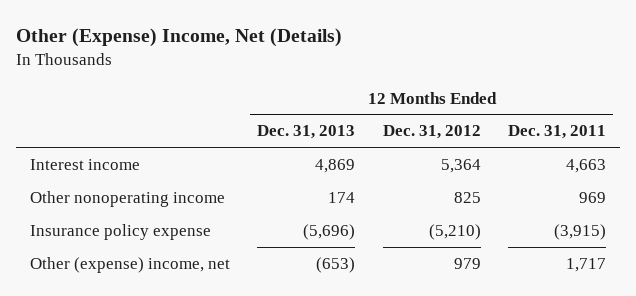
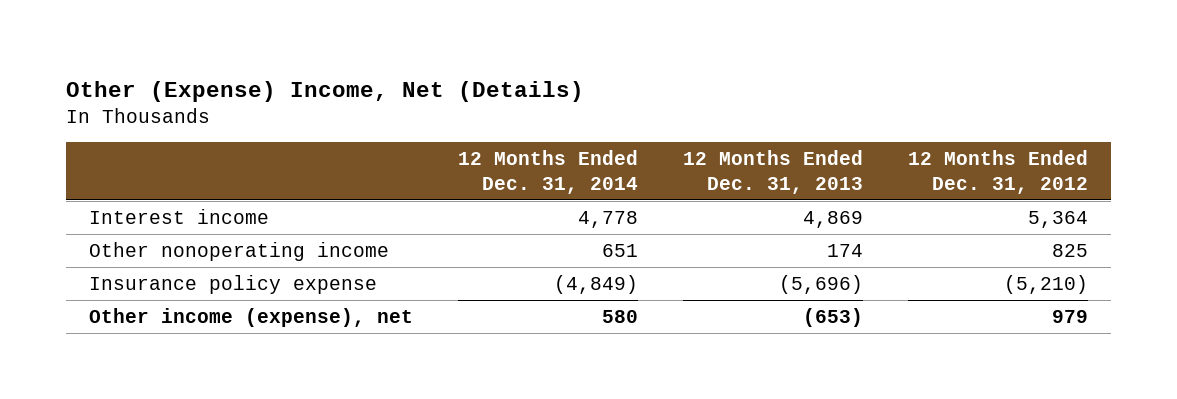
- | 12 Months Ended Dec. 31, 2013 | 12 Months Ended Dec. 31, 2012 | 12 Months Ended Dec. 31, 2011
+ | 12 Months Ended Dec. 31, 2014 | 12 Months Ended Dec. 31, 2013 | 12 Months Ended Dec. 31, 2012
- Other (expense) income, net | (653) | 979 | 1,717
+ Other income (expense), net | 580 | (653) | 979

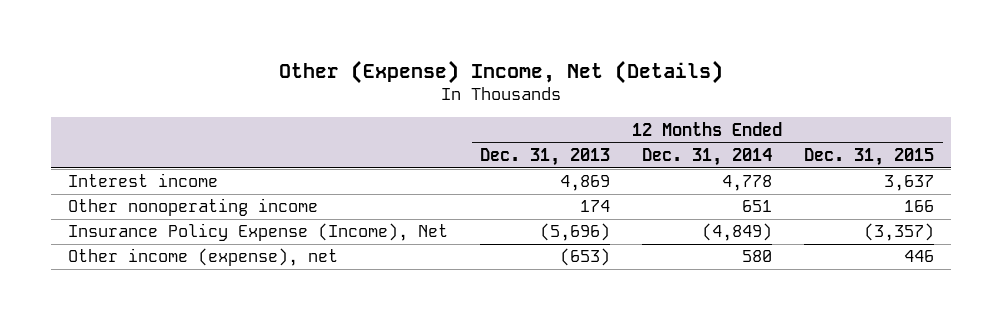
- | 12 Months Ended Dec. 31, 2014 | 12 Months Ended Dec. 31, 2013 | 12 Months Ended Dec. 31, 2012
+ | 12 Months Ended Dec. 31, 2013 | 12 Months Ended Dec. 31, 2014 | 12 Months Ended Dec. 31, 2015
- Insurance policy expense | (4,849) | (5,696) | (5,210)
+ Insurance Policy Expense (Income), Net | (5,696) | (4,849) | (3,357)

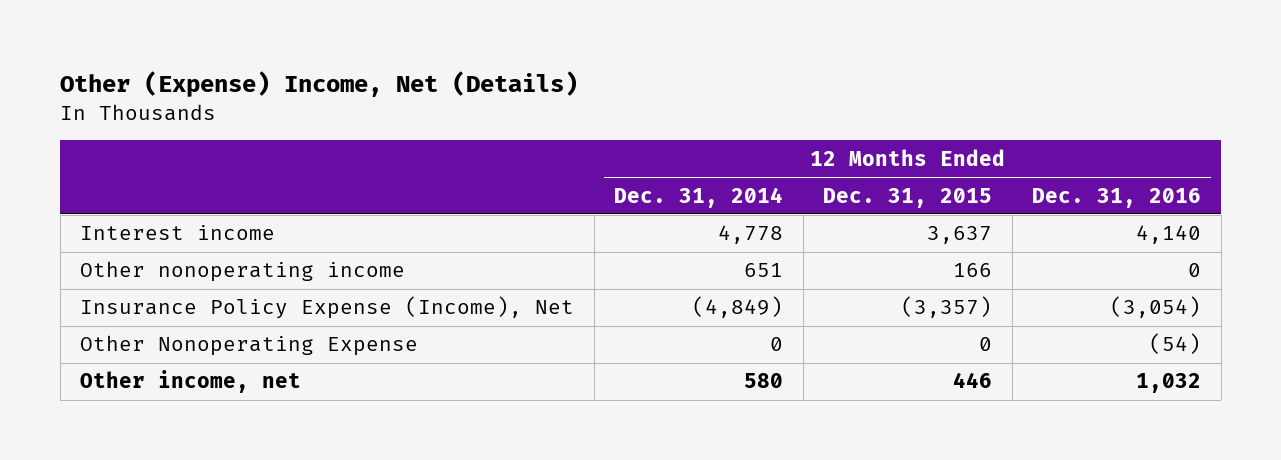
- | 12 Months Ended Dec. 31, 2013 | 12 Months Ended Dec. 31, 2014 | 12 Months Ended Dec. 31, 2015
+ | 12 Months Ended Dec. 31, 2014 | 12 Months Ended Dec. 31, 2015 | 12 Months Ended Dec. 31, 2016
- Other income (expense), net | (653) | 580 | 446
+ Other Nonoperating Expense | 0 | 0 | (54)
+ Other income, net | 580 | 446 | 1,032

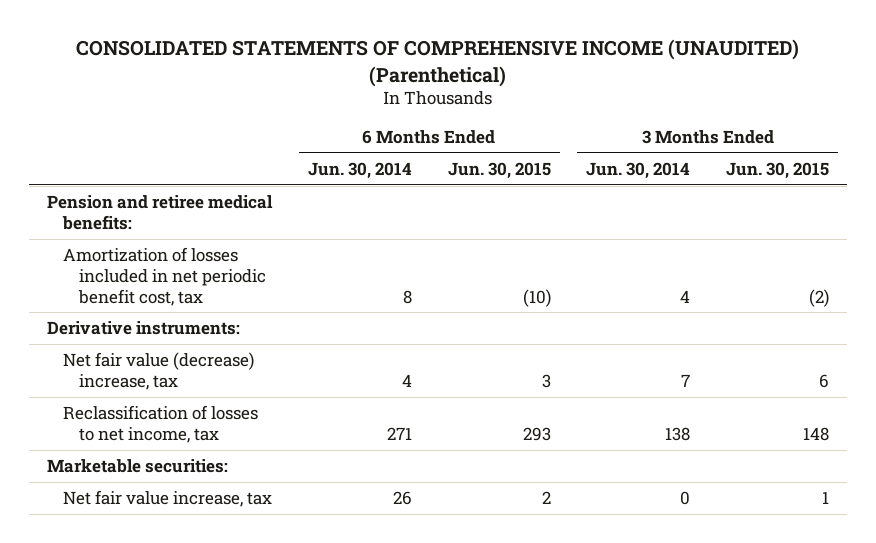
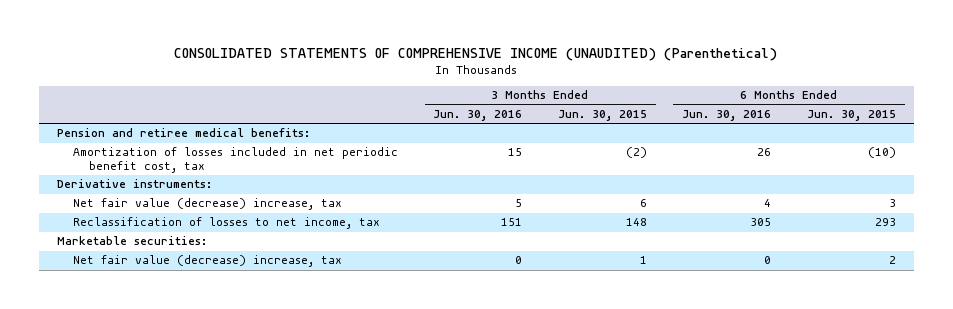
- | 6 Months Ended Jun. 30, 2014 | 6 Months Ended Jun. 30, 2015 | 3 Months Ended Jun. 30, 2014 | 3 Months Ended Jun. 30, 2015
+ | 3 Months Ended Jun. 30, 2016 | 3 Months Ended Jun. 30, 2015 | 6 Months Ended Jun. 30, 2016 | 6 Months Ended Jun. 30, 2015
- Net fair value increase, tax | 26 | 2 | 0 | 1
+ Net fair value (decrease) increase, tax | 0 | 1 | 0 | 2

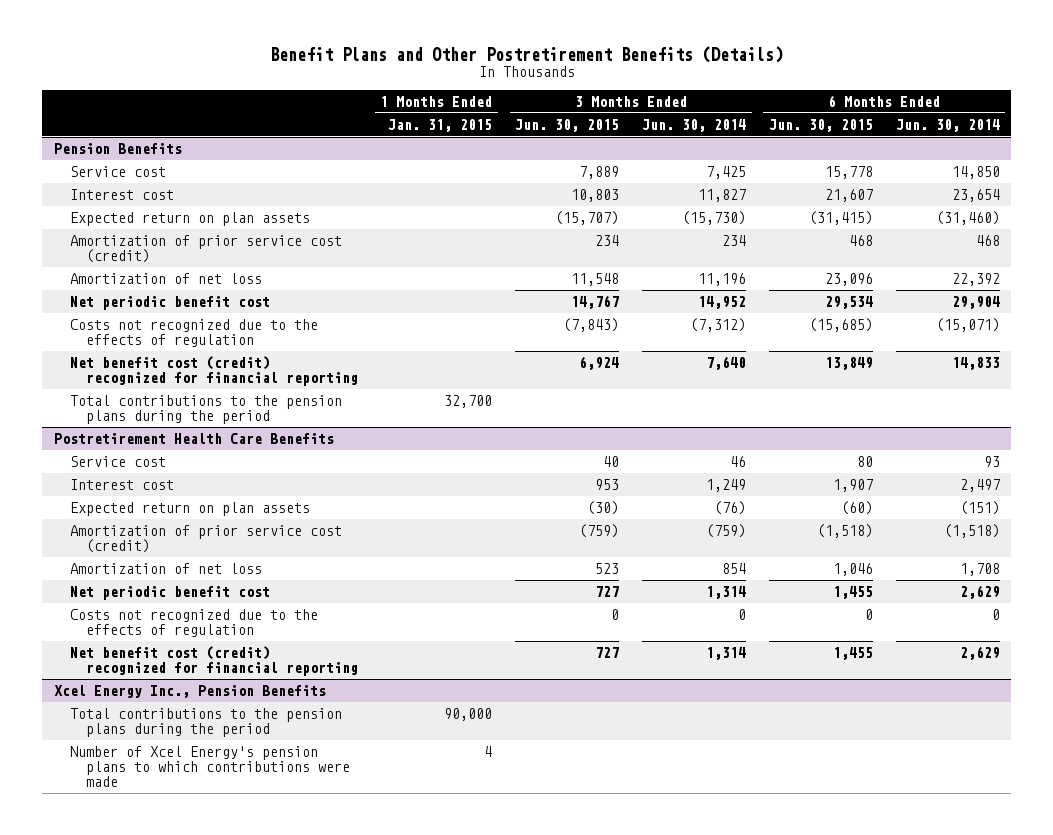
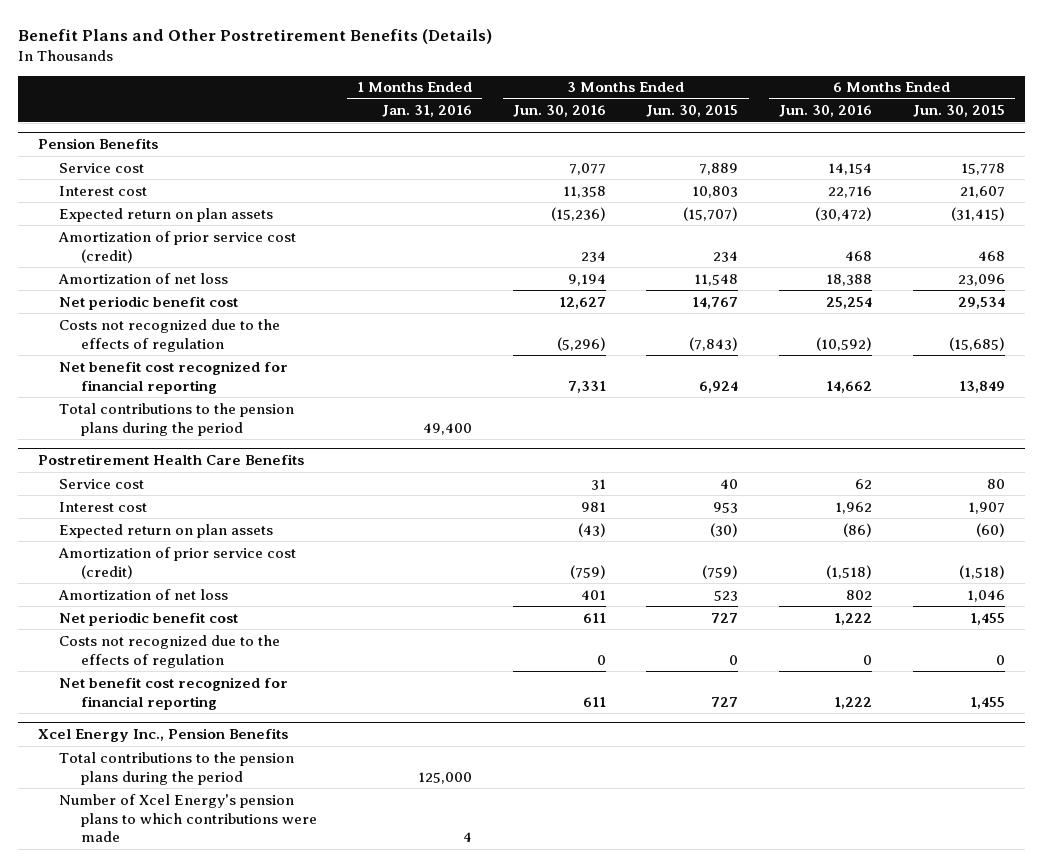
- | 1 Months Ended Jan. 31, 2015 | 3 Months Ended Jun. 30, 2015 | 3 Months Ended Jun. 30, 2014 | 6 Months Ended Jun. 30, 2015 | 6 Months Ended Jun. 30, 2014
+ | 1 Months Ended Jan. 31, 2016 | 3 Months Ended Jun. 30, 2016 | 3 Months Ended Jun. 30, 2015 | 6 Months Ended Jun. 30, 2016 | 6 Months Ended Jun. 30, 2015
@ Pension Benefits
- Net benefit cost (credit) recognized for financial reporting | | 6,924 | 7,640 | 13,849 | 14,833
+ Net benefit cost recognized for financial reporting | | 7,331 | 6,924 | 14,662 | 13,849
@ Postretirement Health Care Benefits
- Net benefit cost (credit) recognized for financial reporting | | 727 | 1,314 | 1,455 | 2,629
+ Net benefit cost recognized for financial reporting | | 611 | 727 | 1,222 | 1,455

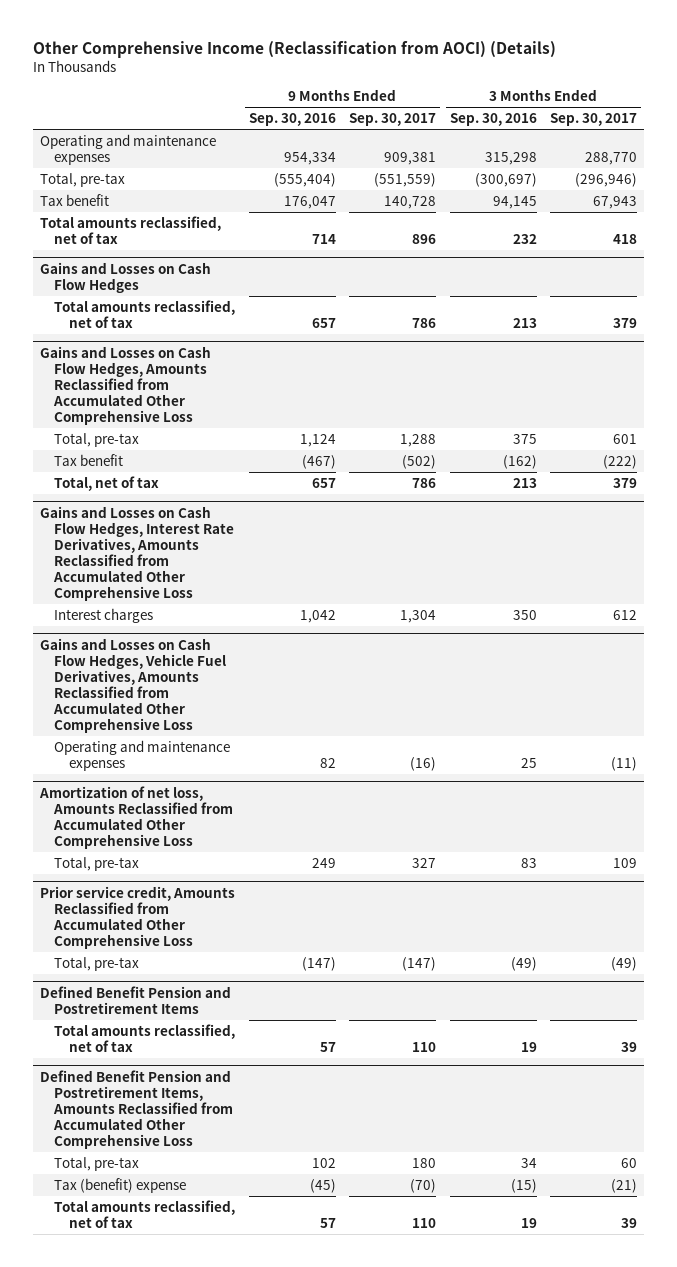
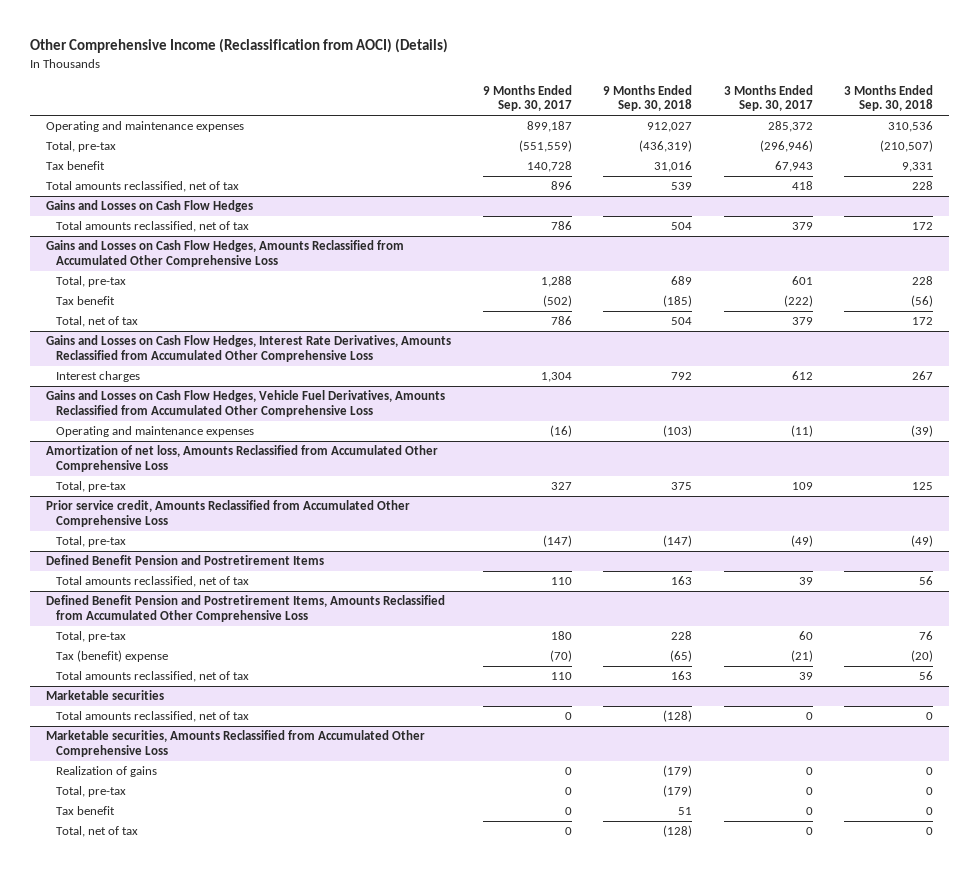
- | 9 Months Ended Sep. 30, 2016 | 9 Months Ended Sep. 30, 2017 | 3 Months Ended Sep. 30, 2016 | 3 Months Ended Sep. 30, 2017
+ | 9 Months Ended Sep. 30, 2017 | 9 Months Ended Sep. 30, 2018 | 3 Months Ended Sep. 30, 2017 | 3 Months Ended Sep. 30, 2018
- Operating and maintenance expenses | 954,334 | 909,381 | 315,298 | 288,770
+ Operating and maintenance expenses | 899,187 | 912,027 | 285,372 | 310,536
+ Marketable securities
+ Total amounts reclassified, net of tax | 0 | (128) | 0 | 0
+ Marketable securities, Amounts Reclassified from Accumulated Other Comprehensive Loss
+ Realization of gains | 0 | (179) | 0 | 0
+ Total, pre-tax | 0 | (179) | 0 | 0
+ Tax benefit | 0 | 51 | 0 | 0
+ Total, net of tax | 0 | (128) | 0 | 0

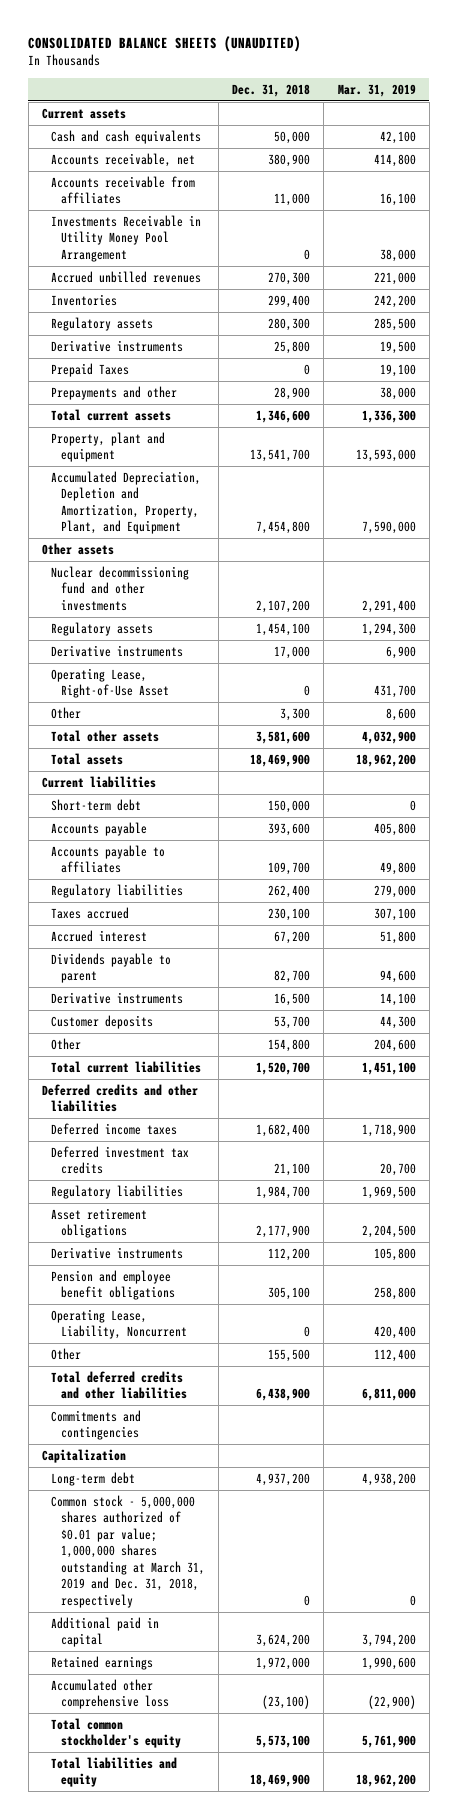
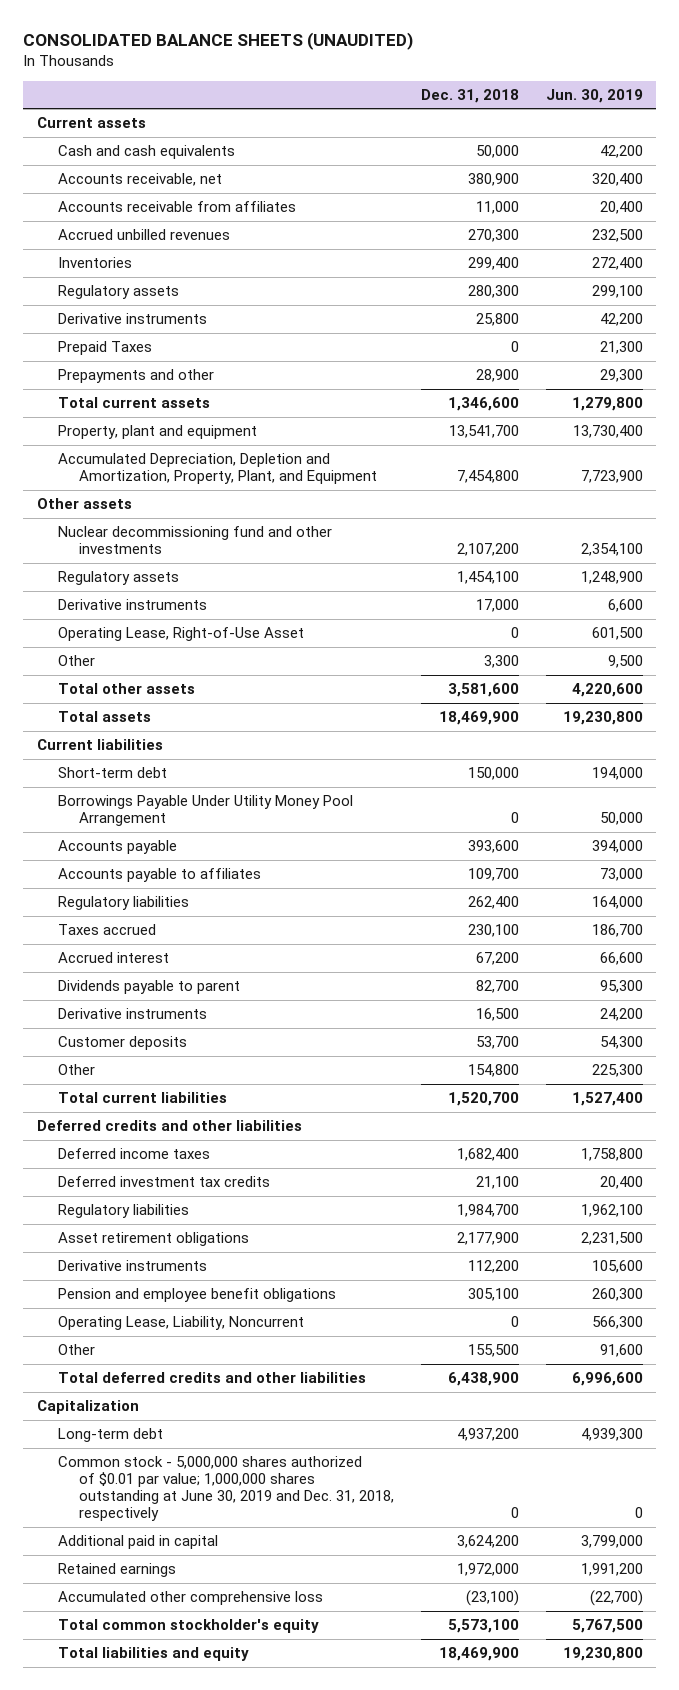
- | Dec. 31, 2018 | Mar. 31, 2019
+ | Dec. 31, 2018 | Jun. 30, 2019
- Investments Receivable in Utility Money Pool Arrangement | 0 | 38,000
+ Borrowings Payable Under Utility Money Pool Arrangement | 0 | 50,000
- Commitments and contingencies
- Common stock - 5,000,000 shares authorized of $0.01 par value; 1,000,000 shares outstanding at March 31, 2019 and Dec. 31, 2018, respectively | 0 | 0
+ Common stock - 5,000,000 shares authorized of $0.01 par value; 1,000,000 shares outstanding at June 30, 2019 and Dec. 31, 2018, respectively | 0 | 0

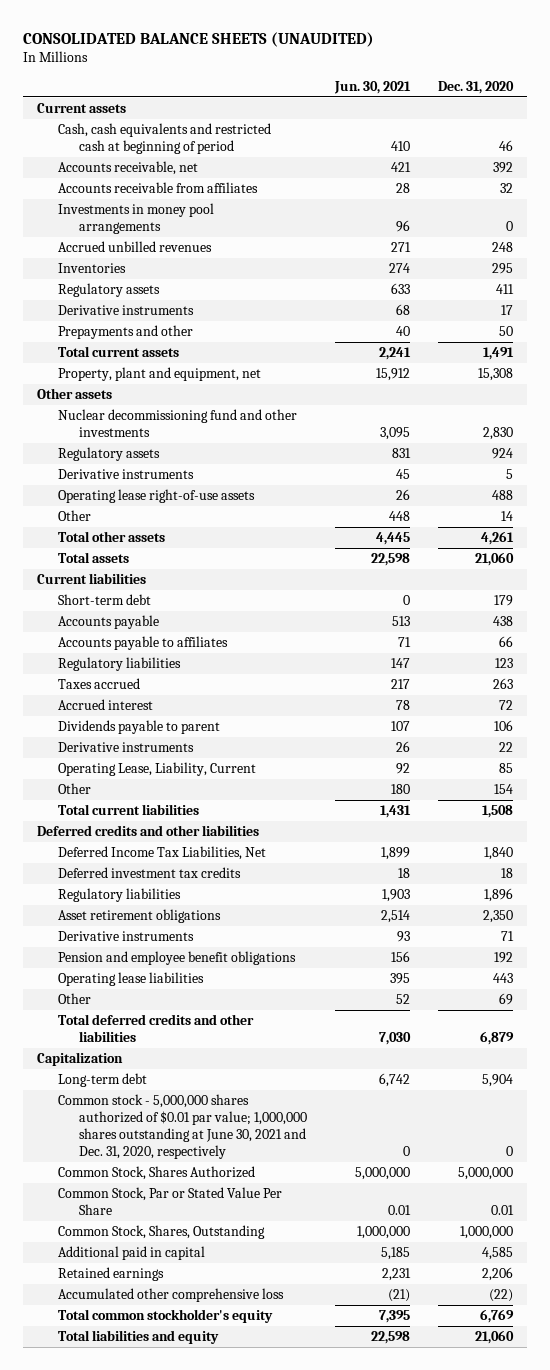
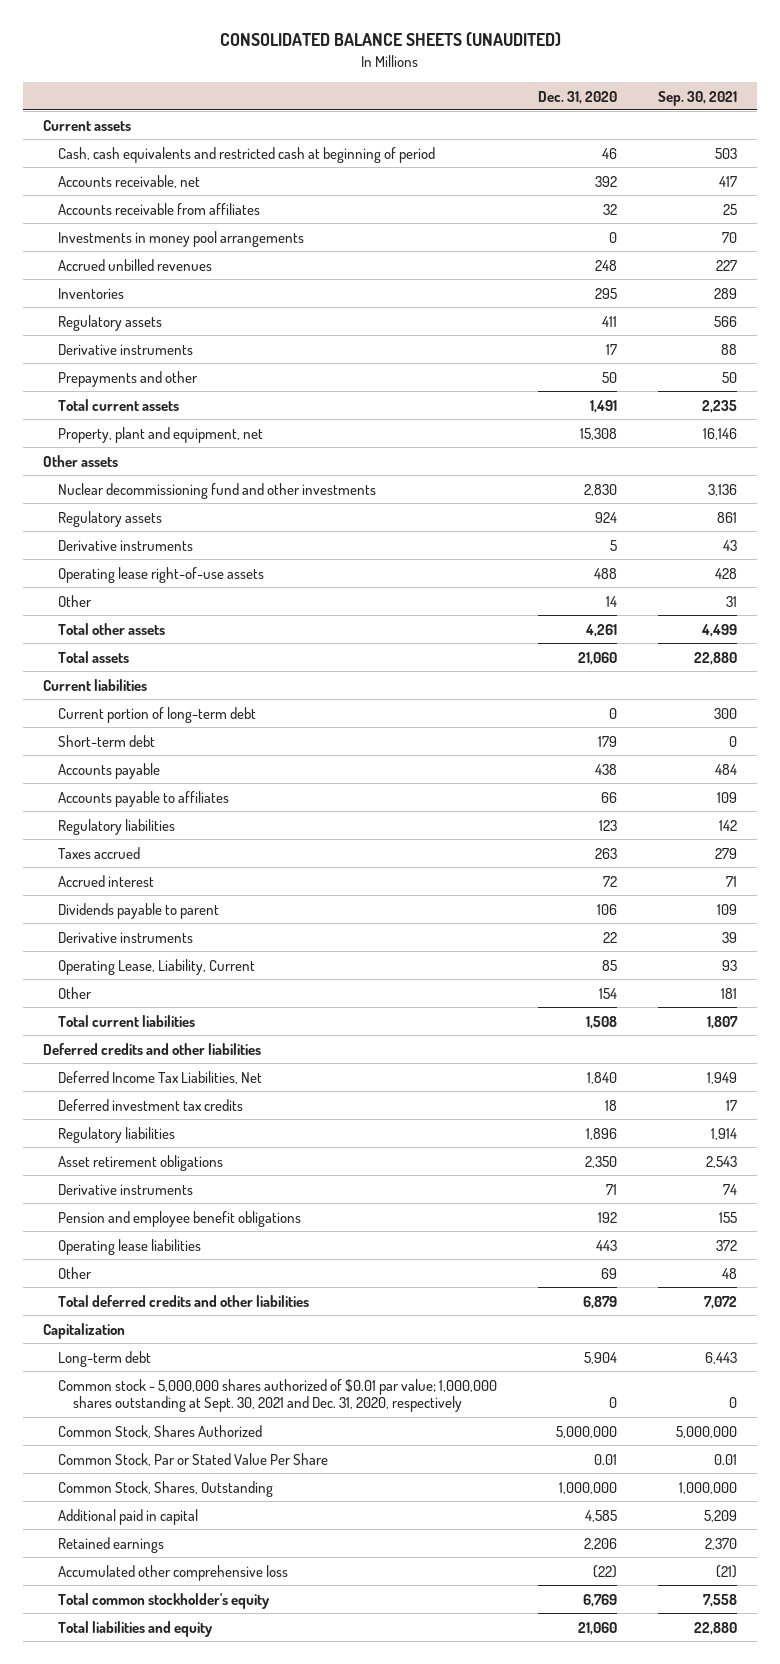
- | Jun. 30, 2021 | Dec. 31, 2020
+ | Dec. 31, 2020 | Sep. 30, 2021
+ Current portion of long-term debt | 0 | 300
- Common stock - 5,000,000 shares authorized of $0.01 par value; 1,000,000 shares outstanding at June 30, 2021 and Dec. 31, 2020, respectively | 0 | 0
+ Common stock - 5,000,000 shares authorized of $0.01 par value; 1,000,000 shares outstanding at Sept. 30, 2021 and Dec. 31, 2020, respectively | 0 | 0

